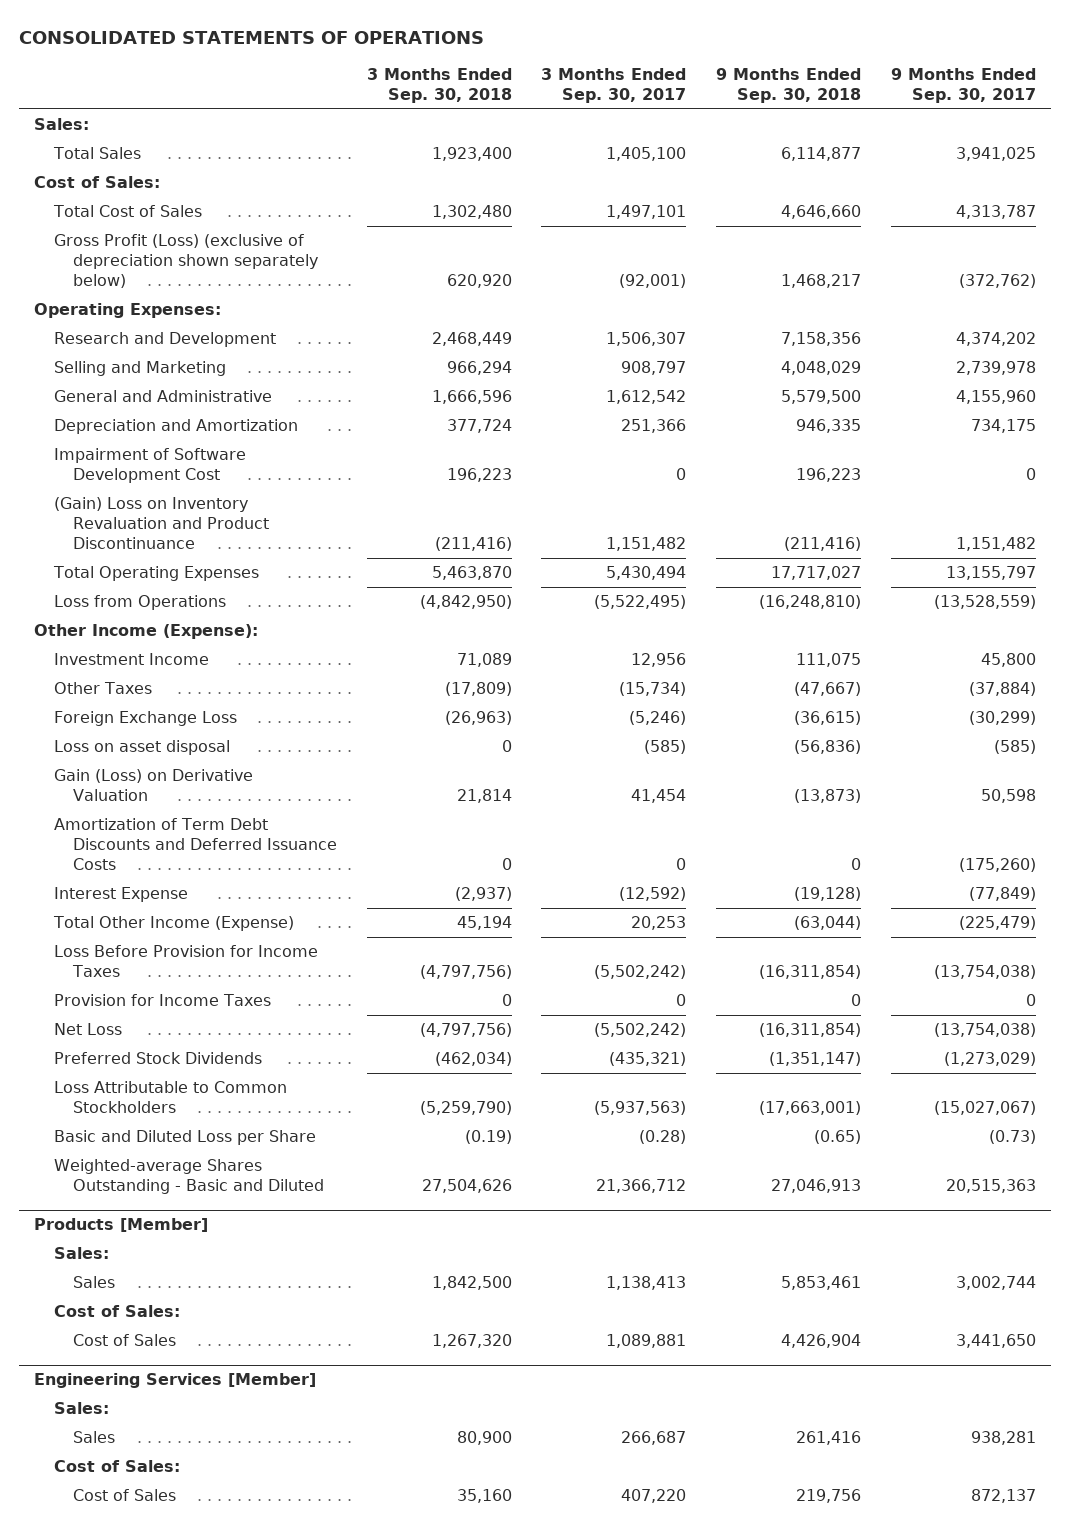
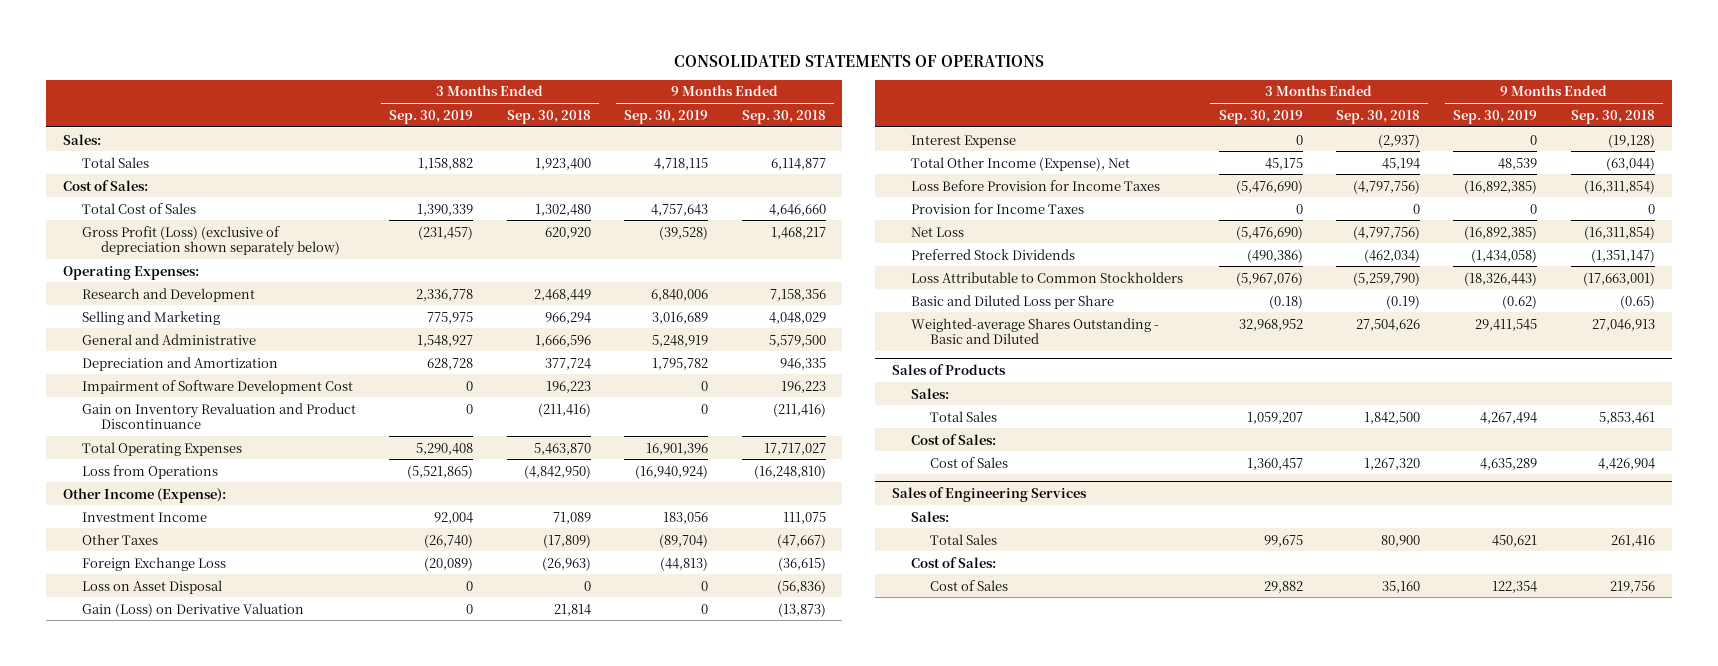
- | 3 Months Ended Sep. 30, 2018 | 3 Months Ended Sep. 30, 2017 | 9 Months Ended Sep. 30, 2018 | 9 Months Ended Sep. 30, 2017
+ | 3 Months Ended Sep. 30, 2019 | 3 Months Ended Sep. 30, 2018 | 9 Months Ended Sep. 30, 2019 | 9 Months Ended Sep. 30, 2018
- (Gain) Loss on Inventory Revaluation and Product Discontinuance | (211,416) | 1,151,482 | (211,416) | 1,151,482
+ Gain on Inventory Revaluation and Product Discontinuance | 0 | (211,416) | 0 | (211,416)
- Loss on asset disposal | 0 | (585) | (56,836) | (585)
+ Loss on Asset Disposal | 0 | 0 | 0 | (56,836)
- Amortization of Term Debt Discounts and Deferred Issuance Costs | 0 | 0 | 0 | (175,260)
- Total Other Income (Expense) | 45,194 | 20,253 | (63,044) | (225,479)
+ Total Other Income (Expense), Net | 45,175 | 45,194 | 48,539 | (63,044)
- Products [Member]
+ Sales of Products
- Sales | 1,842,500 | 1,138,413 | 5,853,461 | 3,002,744
+ Total Sales | 1,059,207 | 1,842,500 | 4,267,494 | 5,853,461
- Engineering Services [Member]
+ Sales of Engineering Services
- Sales | 80,900 | 266,687 | 261,416 | 938,281
+ Total Sales | 99,675 | 80,900 | 450,621 | 261,416

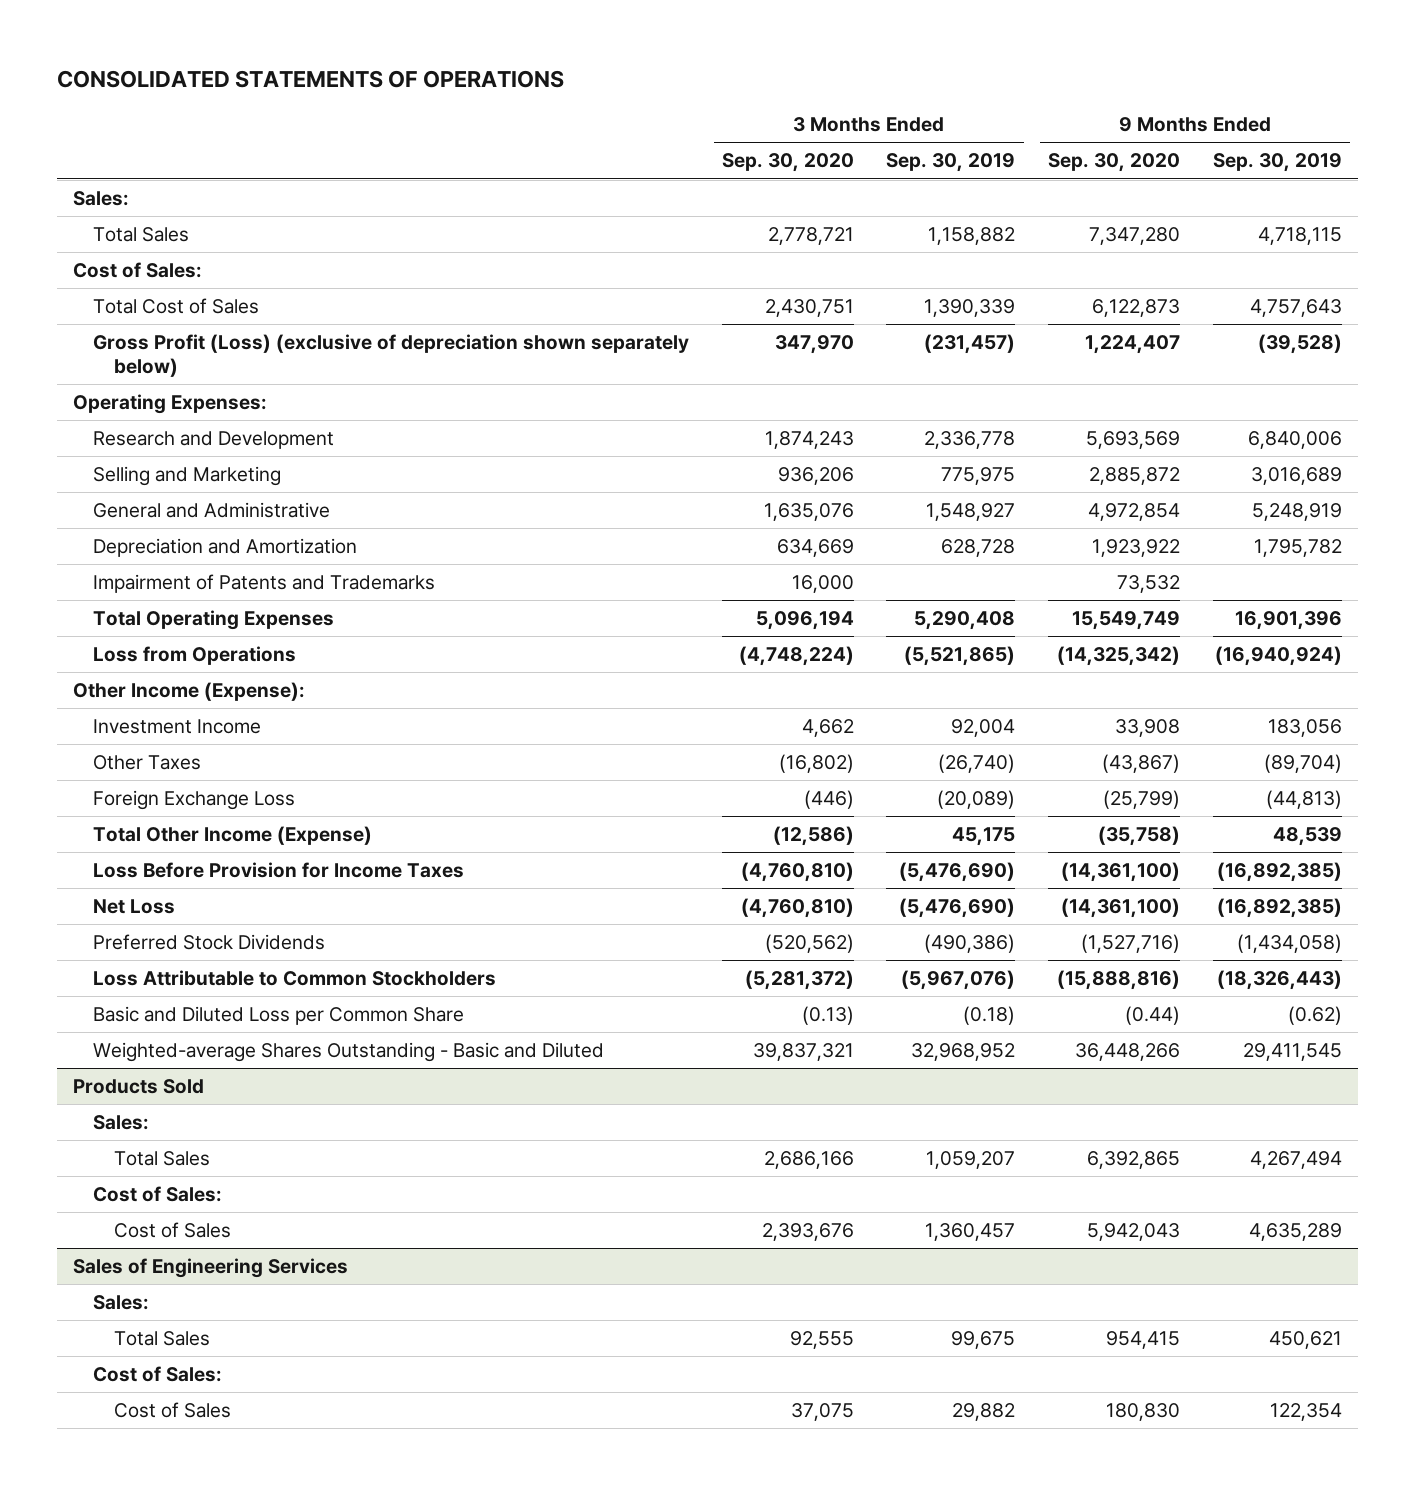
- | 3 Months Ended Sep. 30, 2019 | 3 Months Ended Sep. 30, 2018 | 9 Months Ended Sep. 30, 2019 | 9 Months Ended Sep. 30, 2018
+ | 3 Months Ended Sep. 30, 2020 | 3 Months Ended Sep. 30, 2019 | 9 Months Ended Sep. 30, 2020 | 9 Months Ended Sep. 30, 2019
- Impairment of Software Development Cost | 0 | 196,223 | 0 | 196,223
- Gain on Inventory Revaluation and Product Discontinuance | 0 | (211,416) | 0 | (211,416)
+ Impairment of Patents and Trademarks | 16,000 | | 73,532 |
- Loss on Asset Disposal | 0 | 0 | 0 | (56,836)
- Gain (Loss) on Derivative Valuation | 0 | 21,814 | 0 | (13,873)
- Interest Expense | 0 | (2,937) | 0 | (19,128)
- Total Other Income (Expense), Net | 45,175 | 45,194 | 48,539 | (63,044)
+ Total Other Income (Expense) | (12,586) | 45,175 | (35,758) | 48,539
- Provision for Income Taxes | 0 | 0 | 0 | 0
- Basic and Diluted Loss per Share | (0.18) | (0.19) | (0.62) | (0.65)
+ Basic and Diluted Loss per Common Share | (0.13) | (0.18) | (0.44) | (0.62)
- Sales of Products
+ Products Sold

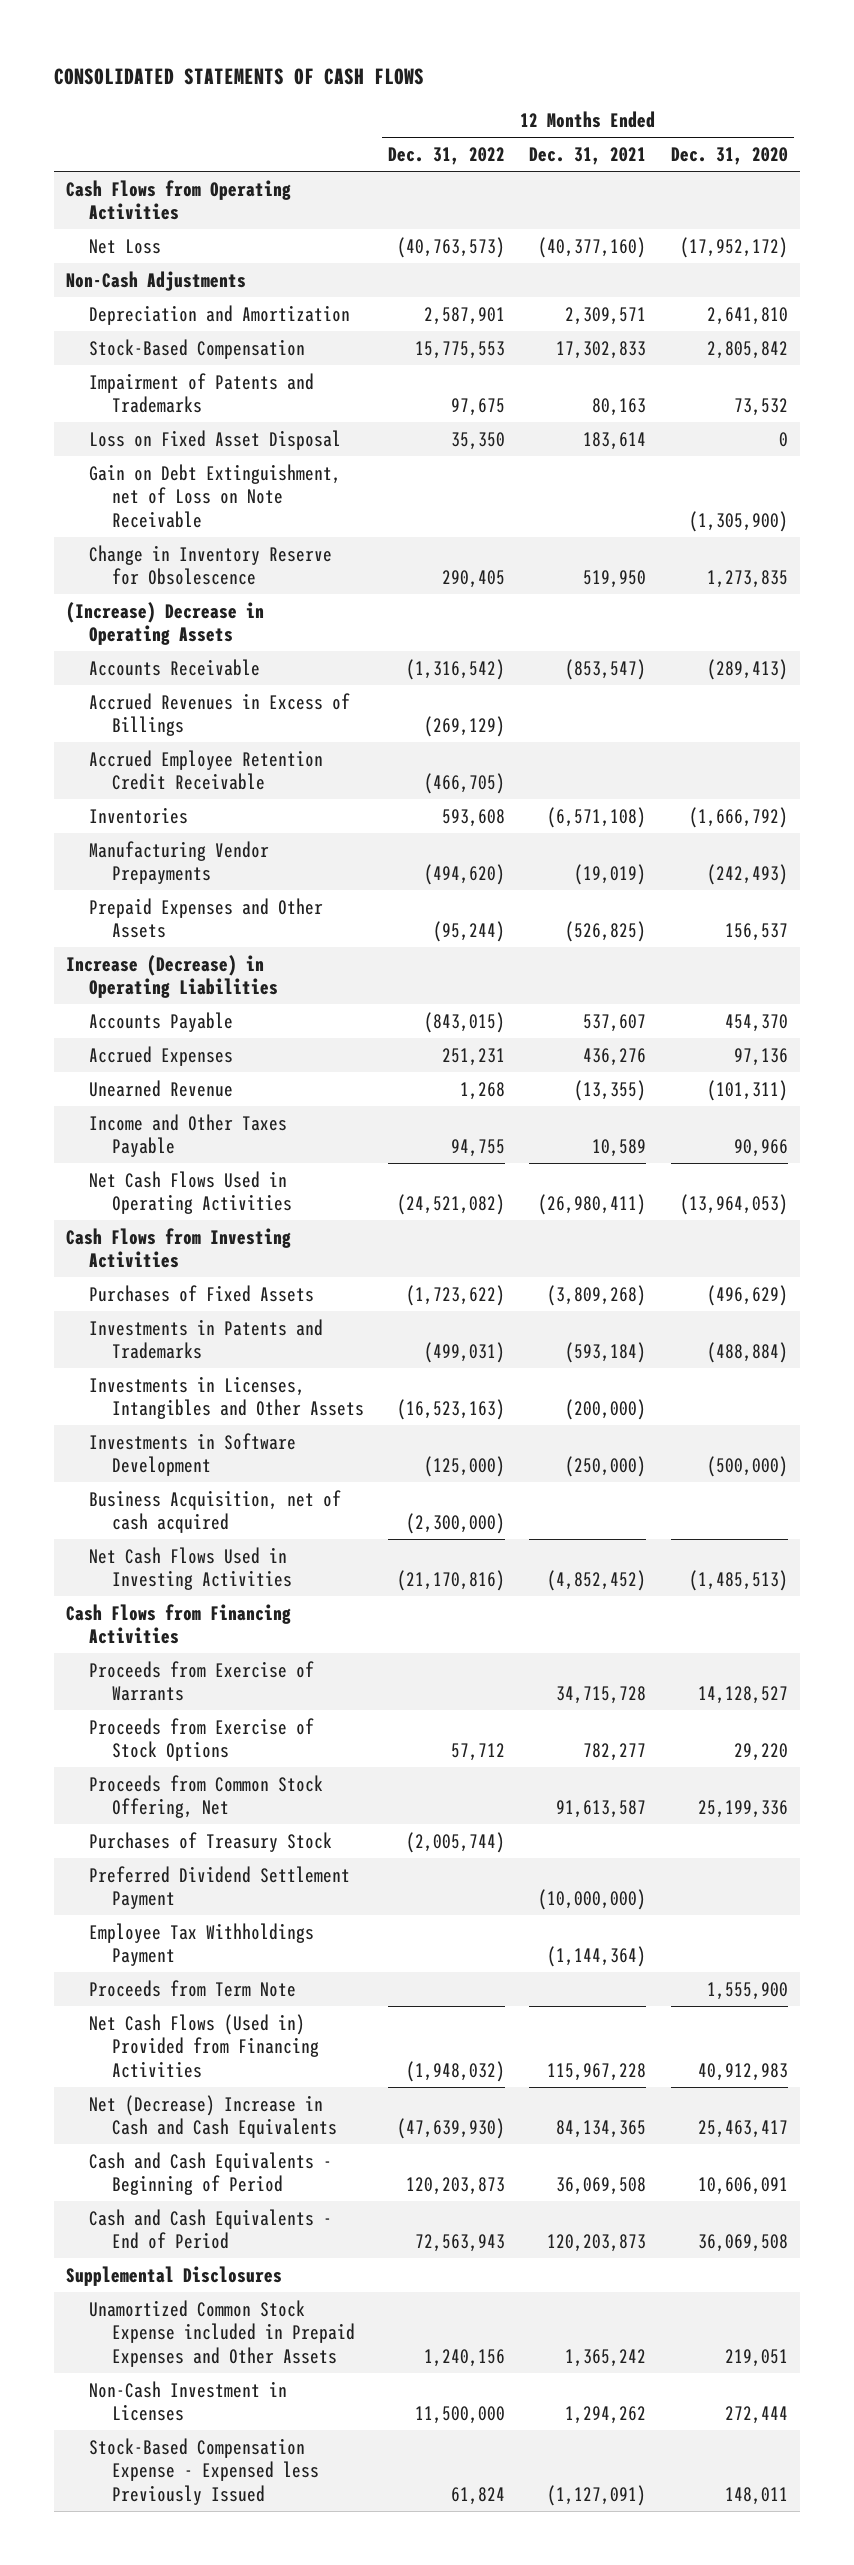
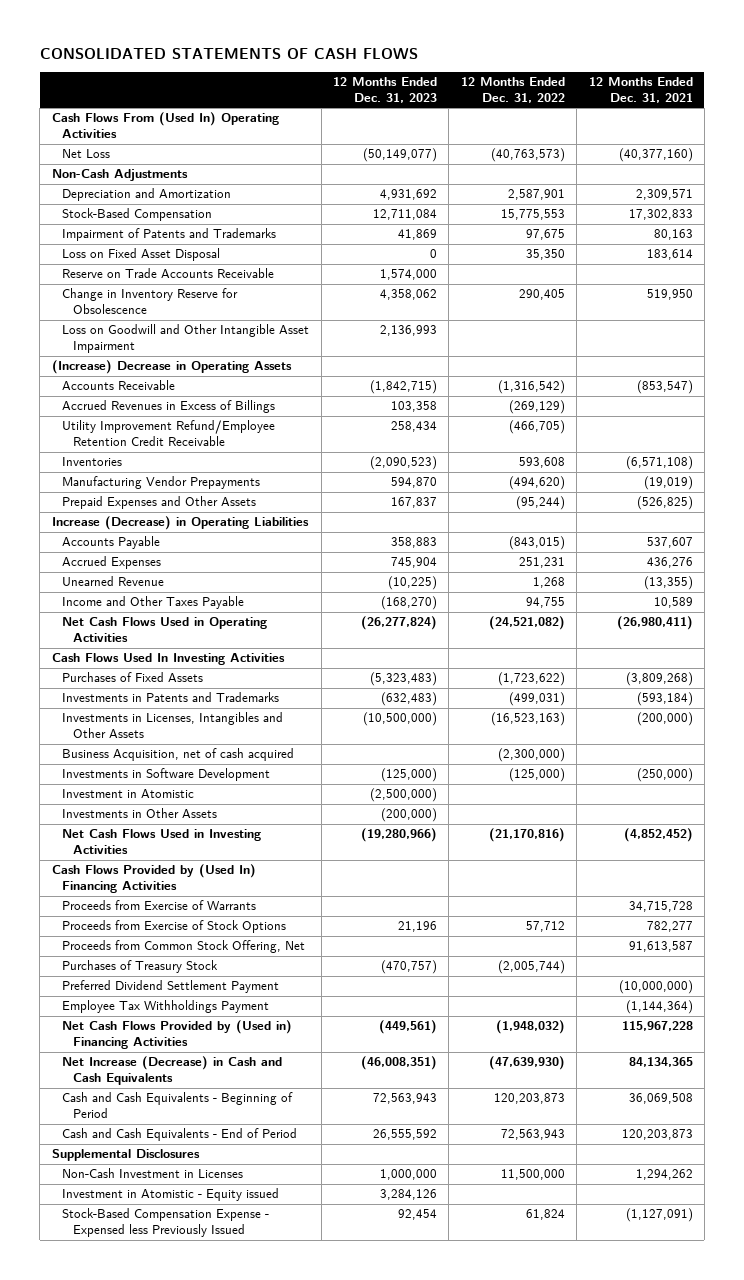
- | 12 Months Ended Dec. 31, 2022 | 12 Months Ended Dec. 31, 2021 | 12 Months Ended Dec. 31, 2020
+ | 12 Months Ended Dec. 31, 2023 | 12 Months Ended Dec. 31, 2022 | 12 Months Ended Dec. 31, 2021
- Cash Flows from Operating Activities
+ Cash Flows From (Used In) Operating Activities
- Gain on Debt Extinguishment, net of Loss on Note Receivable | | | (1,305,900)
+ Reserve on Trade Accounts Receivable | 1,574,000 | |
+ Loss on Goodwill and Other Intangible Asset Impairment | 2,136,993 | |
- Accrued Employee Retention Credit Receivable | (466,705) | |
+ Utility Improvement Refund/Employee Retention Credit Receivable | 258,434 | (466,705) |
- Cash Flows from Investing Activities
+ Cash Flows Used In Investing Activities
moved down: Investments in Software Development | (125,000) | (125,000) | (250,000)
+ Investment in Atomistic | (2,500,000) | |
+ Investments in Other Assets | (200,000) | |
- Cash Flows from Financing Activities
+ Cash Flows Provided by (Used In) Financing Activities
- Proceeds from Term Note | | | 1,555,900
- Net Cash Flows (Used in) Provided from Financing Activities | (1,948,032) | 115,967,228 | 40,912,983
- Net (Decrease) Increase in Cash and Cash Equivalents | (47,639,930) | 84,134,365 | 25,463,417
+ Net Cash Flows Provided by (Used in) Financing Activities | (449,561) | (1,948,032) | 115,967,228
+ Net Increase (Decrease) in Cash and Cash Equivalents | (46,008,351) | (47,639,930) | 84,134,365
- Unamortized Common Stock Expense included in Prepaid Expenses and Other Assets | 1,240,156 | 1,365,242 | 219,051
+ Investment in Atomistic - Equity issued | 3,284,126 | |

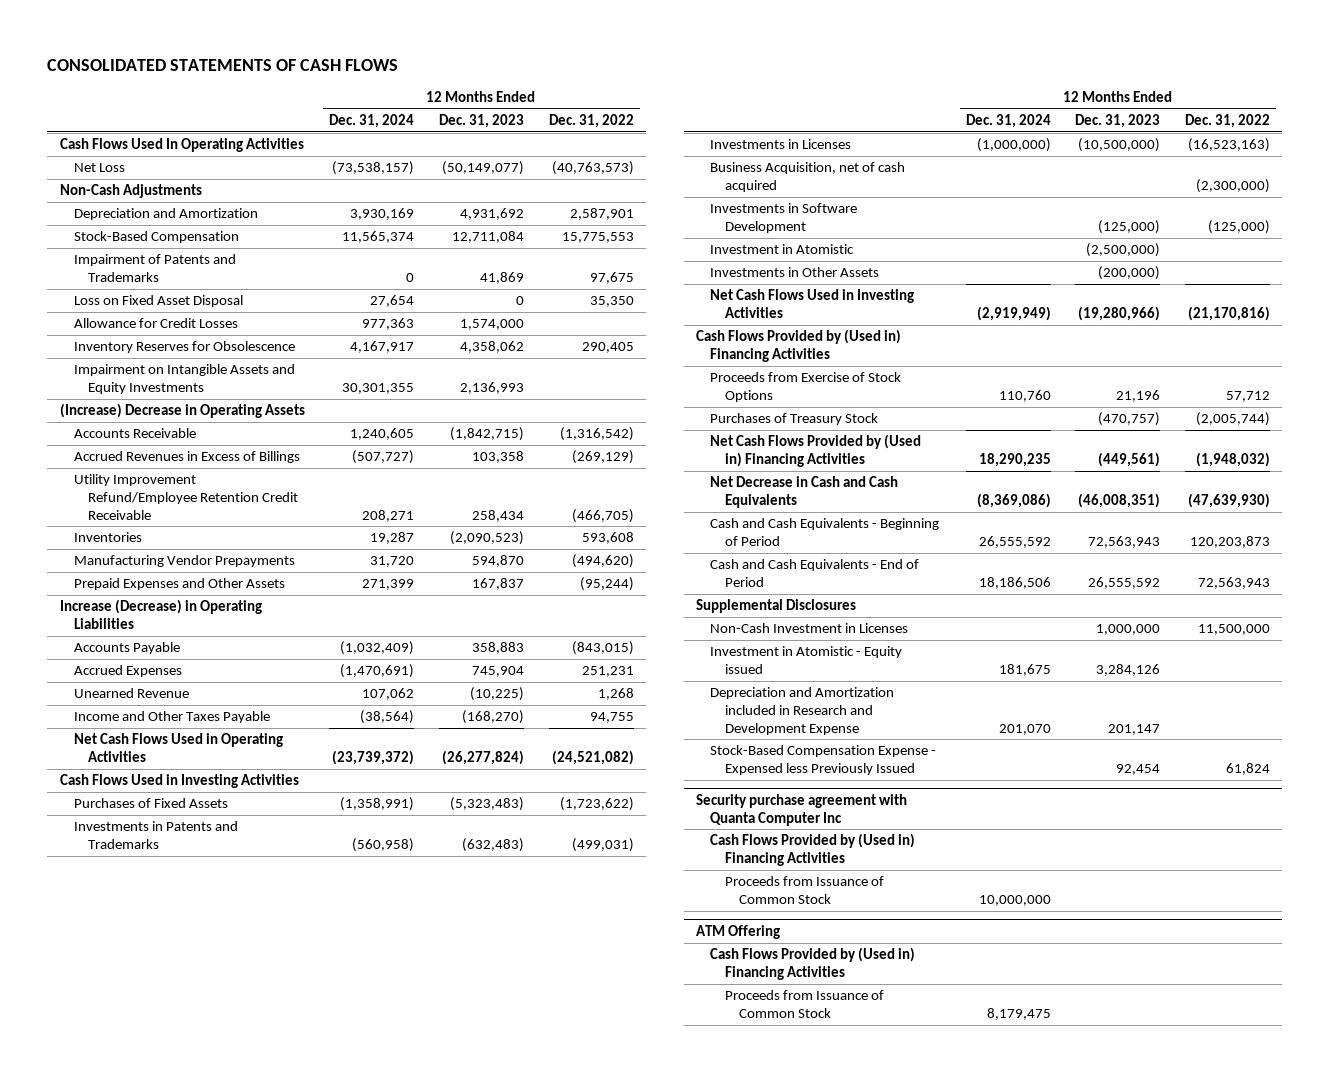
- | 12 Months Ended Dec. 31, 2023 | 12 Months Ended Dec. 31, 2022 | 12 Months Ended Dec. 31, 2021
+ | 12 Months Ended Dec. 31, 2024 | 12 Months Ended Dec. 31, 2023 | 12 Months Ended Dec. 31, 2022
- Cash Flows From (Used In) Operating Activities
+ Cash Flows Used In Operating Activities
- Reserve on Trade Accounts Receivable | 1,574,000 | |
- Change in Inventory Reserve for Obsolescence | 4,358,062 | 290,405 | 519,950
- Loss on Goodwill and Other Intangible Asset Impairment | 2,136,993 | |
+ Allowance for Credit Losses | 977,363 | 1,574,000 |
+ Inventory Reserves for Obsolescence | 4,167,917 | 4,358,062 | 290,405
+ Impairment on Intangible Assets and Equity Investments | 30,301,355 | 2,136,993 |
- Cash Flows Used In Investing Activities
+ Cash Flows Used in Investing Activities
- Investments in Licenses, Intangibles and Other Assets | (10,500,000) | (16,523,163) | (200,000)
+ Investments in Licenses | (1,000,000) | (10,500,000) | (16,523,163)
- Cash Flows Provided by (Used In) Financing Activities
- Proceeds from Exercise of Warrants | | | 34,715,728
+ Cash Flows Provided by (Used in) Financing Activities
- Proceeds from Common Stock Offering, Net | | | 91,613,587
- Preferred Dividend Settlement Payment | | | (10,000,000)
- Employee Tax Withholdings Payment | | | (1,144,364)
- Net Increase (Decrease) in Cash and Cash Equivalents | (46,008,351) | (47,639,930) | 84,134,365
+ Net Decrease in Cash and Cash Equivalents | (8,369,086) | (46,008,351) | (47,639,930)
+ Depreciation and Amortization included in Research and Development Expense | 201,070 | 201,147 |
+ Security purchase agreement with Quanta Computer Inc
+ Cash Flows Provided by (Used in) Financing Activities
+ Proceeds from Issuance of Common Stock | 10,000,000 | |
+ ATM Offering
+ Cash Flows Provided by (Used in) Financing Activities
+ Proceeds from Issuance of Common Stock | 8,179,475 | |

